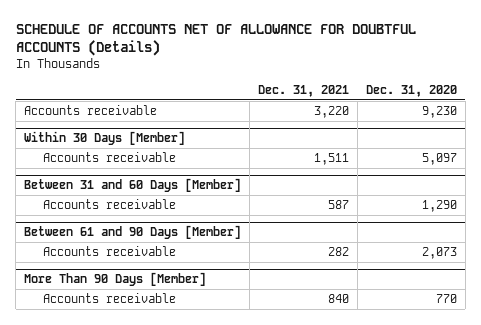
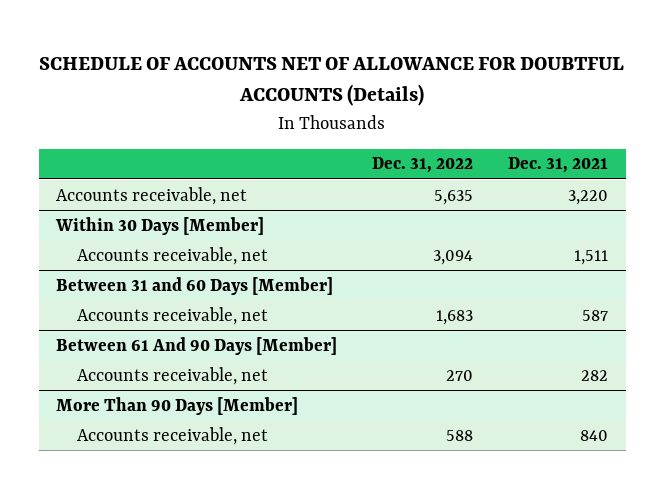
- | Dec. 31, 2021 | Dec. 31, 2020
+ | Dec. 31, 2022 | Dec. 31, 2021
- Accounts receivable | 3,220 | 9,230
+ Accounts receivable, net | 5,635 | 3,220
@ Within 30 Days [Member]
- Accounts receivable | 1,511 | 5,097
+ Accounts receivable, net | 3,094 | 1,511
@ Between 31 and 60 Days [Member]
- Accounts receivable | 587 | 1,290
- Between 61 and 90 Days [Member]
- Accounts receivable | 282 | 2,073
@ Between 31 and 60 Days [Member]
+ Accounts receivable, net | 1,683 | 587
+ Between 61 And 90 Days [Member]
+ Accounts receivable, net | 270 | 282
@ More Than 90 Days [Member]
- Accounts receivable | 840 | 770
+ Accounts receivable, net | 588 | 840

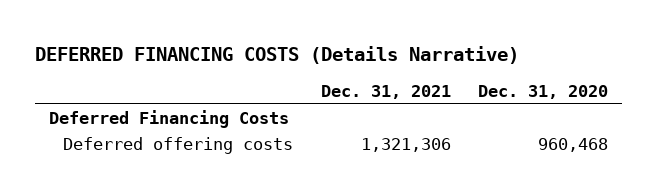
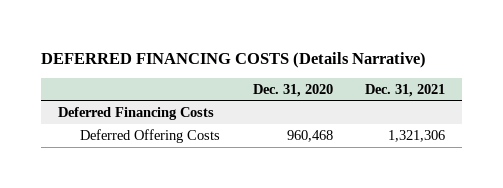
- | Dec. 31, 2021 | Dec. 31, 2020
+ | Dec. 31, 2020 | Dec. 31, 2021
- Deferred offering costs | 1,321,306 | 960,468
+ Deferred Offering Costs | 960,468 | 1,321,306

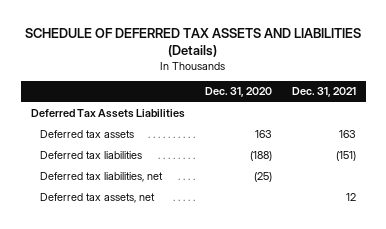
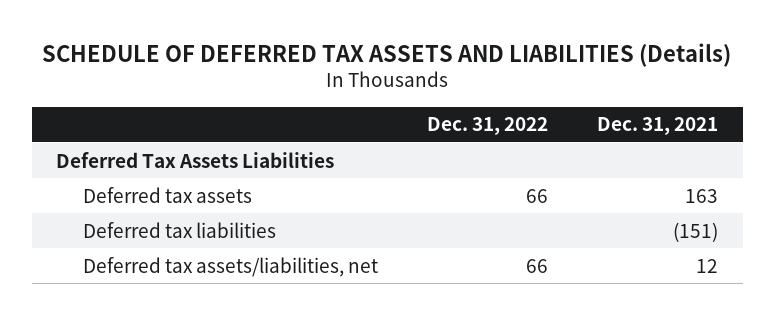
- | Dec. 31, 2020 | Dec. 31, 2021
+ | Dec. 31, 2022 | Dec. 31, 2021
- Deferred tax liabilities, net | (25) |
- Deferred tax assets, net | | 12
+ Deferred tax assets/liabilities, net | 66 | 12

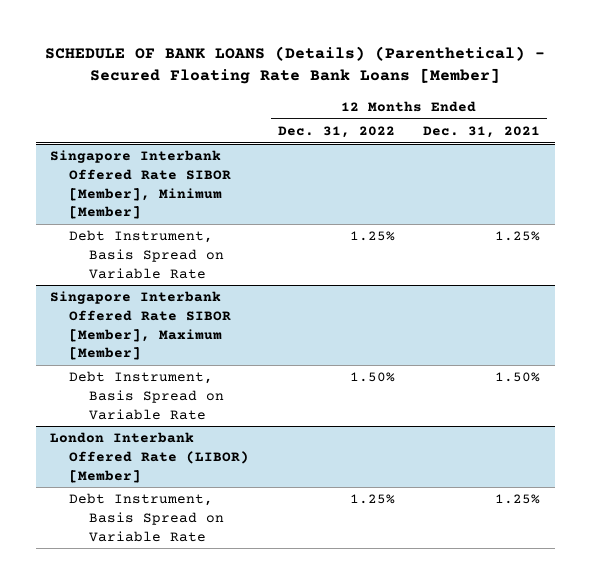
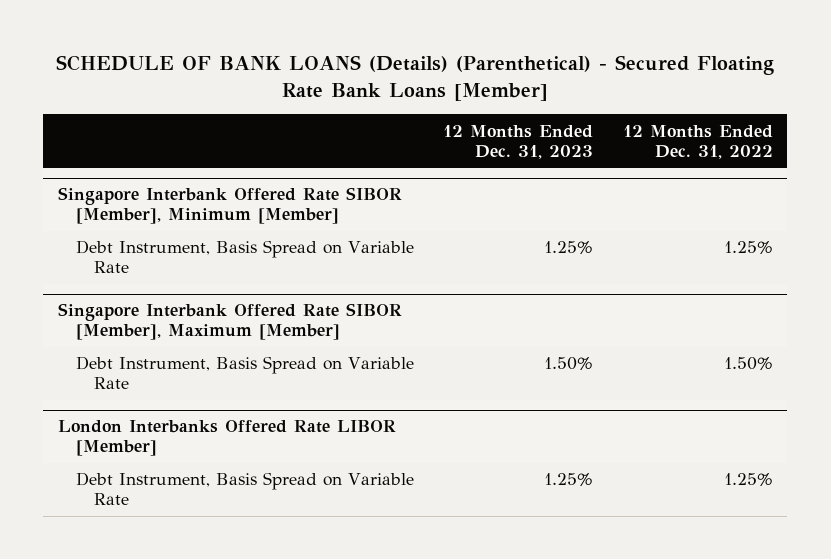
- | 12 Months Ended Dec. 31, 2022 | 12 Months Ended Dec. 31, 2021
+ | 12 Months Ended Dec. 31, 2023 | 12 Months Ended Dec. 31, 2022
- London Interbank Offered Rate (LIBOR) [Member]
+ London Interbanks Offered Rate LIBOR [Member]

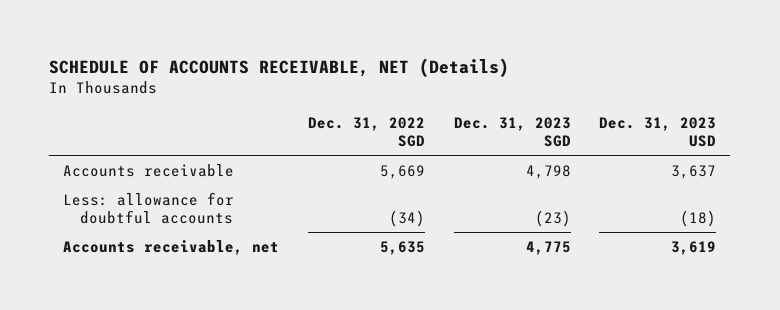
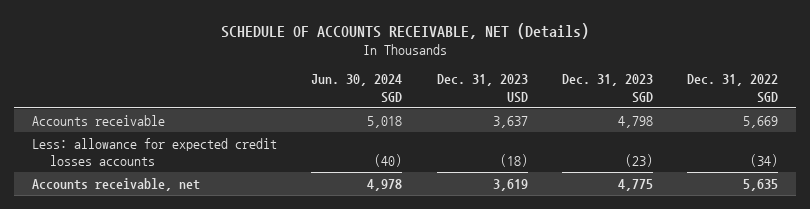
- | Dec. 31, 2022 SGD | Dec. 31, 2023 SGD | Dec. 31, 2023 USD
+ | Jun. 30, 2024 SGD | Dec. 31, 2023 USD | Dec. 31, 2023 SGD | Dec. 31, 2022 SGD
- Less: allowance for doubtful accounts | (34) | (23) | (18)
+ Less: allowance for expected credit losses accounts | (40) | (18) | (23) | (34)

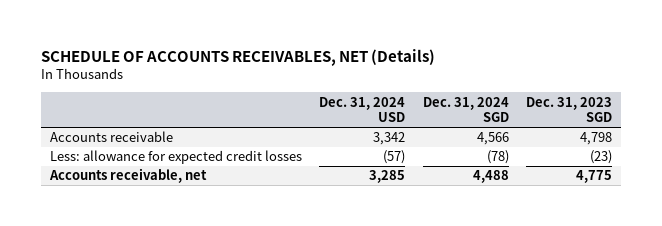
- SCHEDULE OF ACCOUNTS RECEIVABLE, NET (Details)
+ SCHEDULE OF ACCOUNTS RECEIVABLES, NET (Details)
- | Jun. 30, 2024 SGD | Dec. 31, 2023 USD | Dec. 31, 2023 SGD | Dec. 31, 2022 SGD
+ | Dec. 31, 2024 USD | Dec. 31, 2024 SGD | Dec. 31, 2023 SGD
- Less: allowance for expected credit losses accounts | (40) | (18) | (23) | (34)
+ Less: allowance for expected credit losses | (57) | (78) | (23)

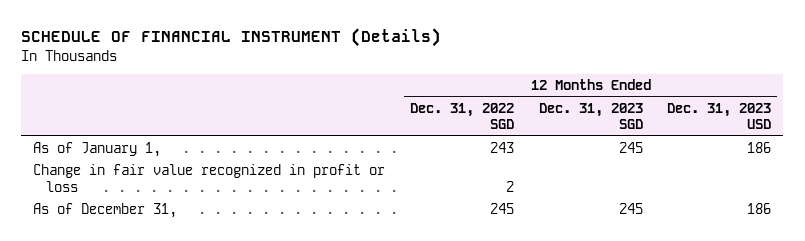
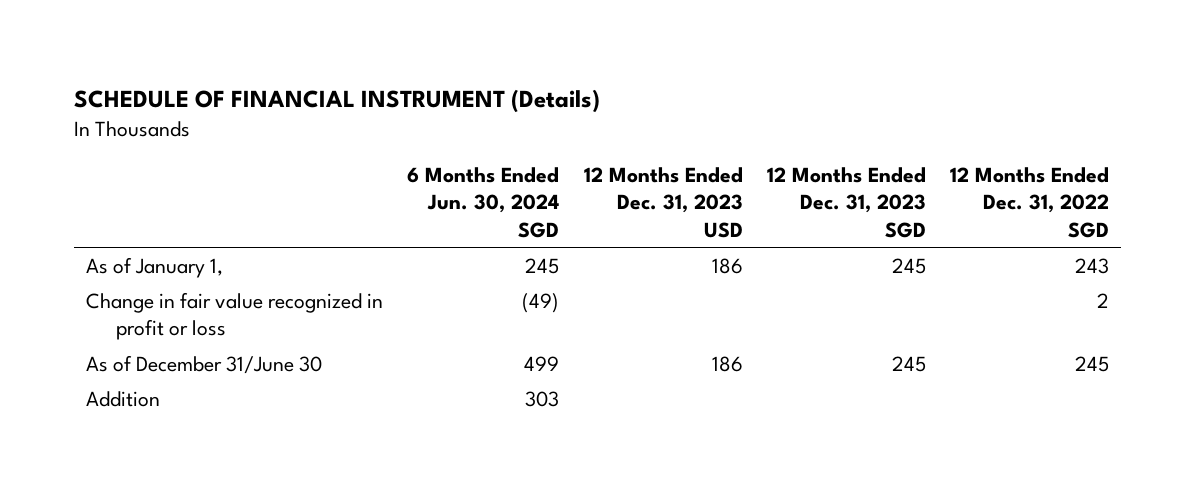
- | 12 Months Ended Dec. 31, 2022 SGD | 12 Months Ended Dec. 31, 2023 SGD | 12 Months Ended Dec. 31, 2023 USD
+ | 6 Months Ended Jun. 30, 2024 SGD | 12 Months Ended Dec. 31, 2023 USD | 12 Months Ended Dec. 31, 2023 SGD | 12 Months Ended Dec. 31, 2022 SGD
- As of December 31, | 245 | 245 | 186
+ As of December 31/June 30 | 499 | 186 | 245 | 245
+ Addition | 303 | | |

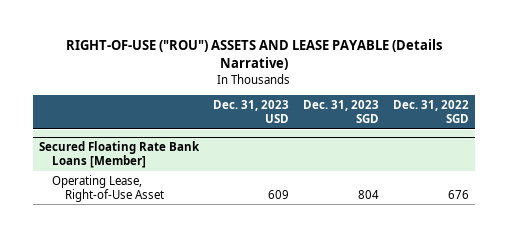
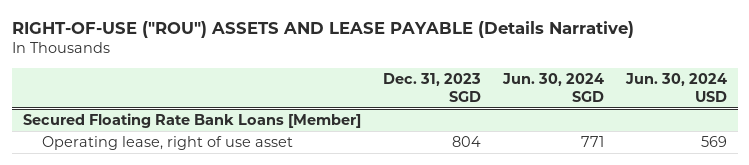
- | Dec. 31, 2023 USD | Dec. 31, 2023 SGD | Dec. 31, 2022 SGD
+ | Dec. 31, 2023 SGD | Jun. 30, 2024 SGD | Jun. 30, 2024 USD
@ Secured Floating Rate Bank Loans [Member]
- Operating Lease, Right-of-Use Asset | 609 | 804 | 676
+ Operating lease, right of use asset | 804 | 771 | 569

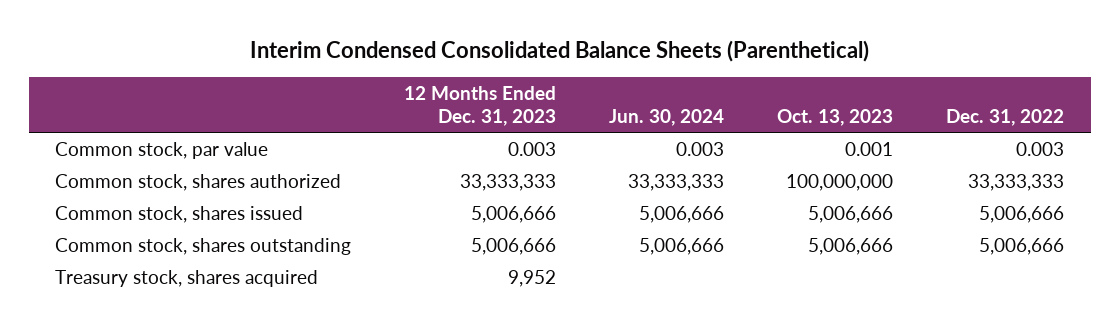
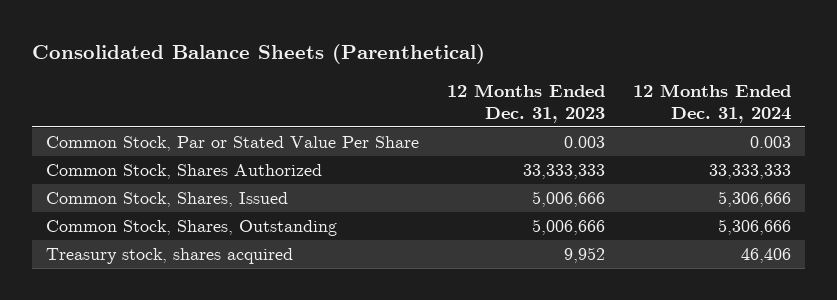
- Interim Condensed Consolidated Balance Sheets (Parenthetical)
+ Consolidated Balance Sheets (Parenthetical)
- | 12 Months Ended Dec. 31, 2023 | Jun. 30, 2024 | Oct. 13, 2023 | Dec. 31, 2022
+ | 12 Months Ended Dec. 31, 2023 | 12 Months Ended Dec. 31, 2024
- Common stock, par value | 0.003 | 0.003 | 0.001 | 0.003
- Common stock, shares authorized | 33,333,333 | 33,333,333 | 100,000,000 | 33,333,333
- Common stock, shares issued | 5,006,666 | 5,006,666 | 5,006,666 | 5,006,666
- Common stock, shares outstanding | 5,006,666 | 5,006,666 | 5,006,666 | 5,006,666
+ Common Stock, Par or Stated Value Per Share | 0.003 | 0.003
+ Common Stock, Shares Authorized | 33,333,333 | 33,333,333
+ Common Stock, Shares, Issued | 5,006,666 | 5,306,666
+ Common Stock, Shares, Outstanding | 5,006,666 | 5,306,666

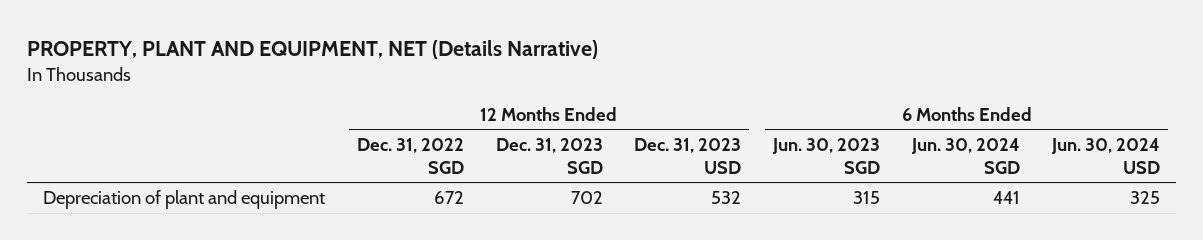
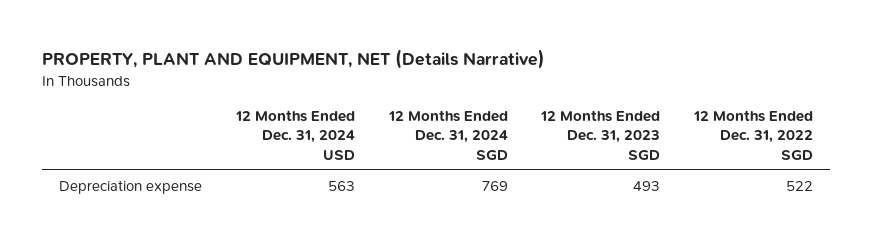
- | 12 Months Ended Dec. 31, 2022 SGD | 12 Months Ended Dec. 31, 2023 SGD | 12 Months Ended Dec. 31, 2023 USD | 6 Months Ended Jun. 30, 2023 SGD | 6 Months Ended Jun. 30, 2024 SGD | 6 Months Ended Jun. 30, 2024 USD
+ | 12 Months Ended Dec. 31, 2024 USD | 12 Months Ended Dec. 31, 2024 SGD | 12 Months Ended Dec. 31, 2023 SGD | 12 Months Ended Dec. 31, 2022 SGD
- Depreciation of plant and equipment | 672 | 702 | 532 | 315 | 441 | 325
+ Depreciation expense | 563 | 769 | 493 | 522

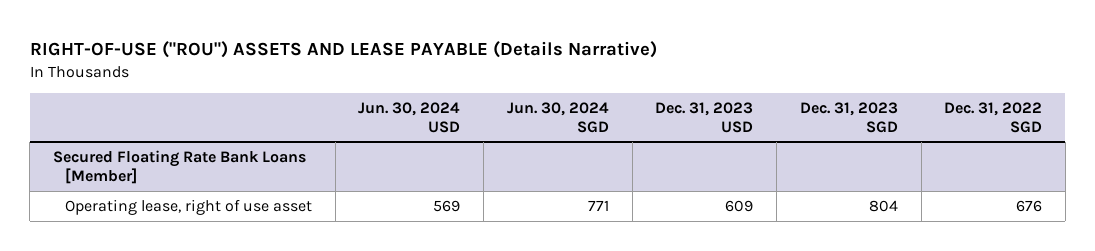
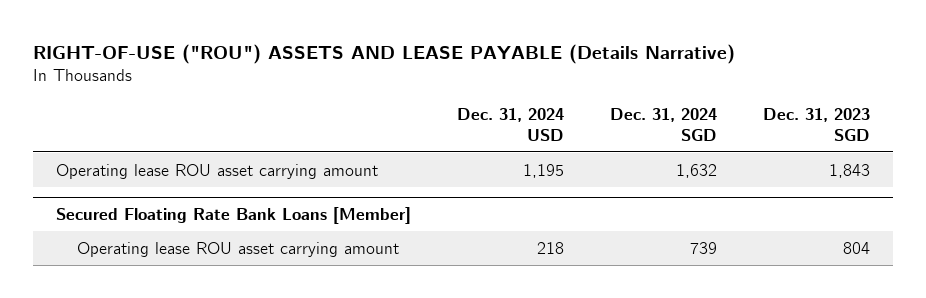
- | Jun. 30, 2024 USD | Jun. 30, 2024 SGD | Dec. 31, 2023 USD | Dec. 31, 2023 SGD | Dec. 31, 2022 SGD
+ | Dec. 31, 2024 USD | Dec. 31, 2024 SGD | Dec. 31, 2023 SGD
+ Operating lease ROU asset carrying amount | 1,195 | 1,632 | 1,843
@ Secured Floating Rate Bank Loans [Member]
- Operating lease, right of use asset | 569 | 771 | 609 | 804 | 676
+ Operating lease ROU asset carrying amount | 218 | 739 | 804

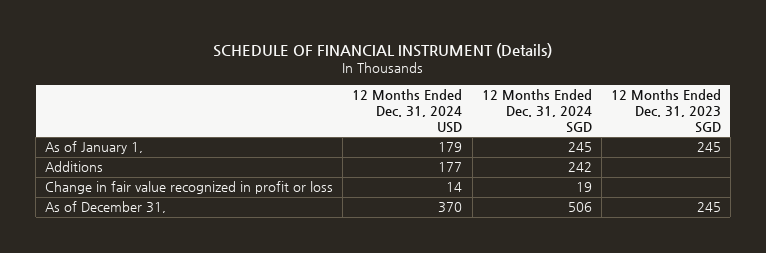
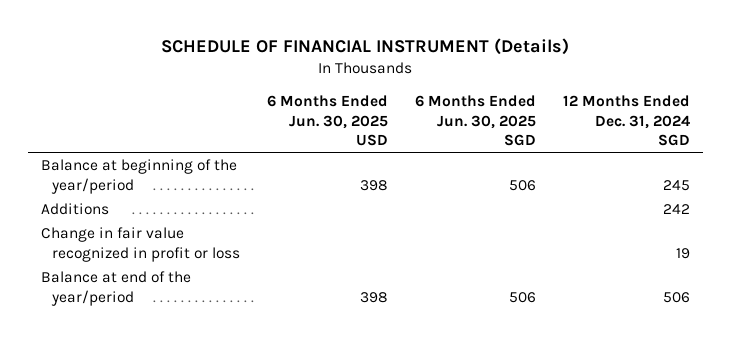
- | 12 Months Ended Dec. 31, 2024 USD | 12 Months Ended Dec. 31, 2024 SGD | 12 Months Ended Dec. 31, 2023 SGD
+ | 6 Months Ended Jun. 30, 2025 USD | 6 Months Ended Jun. 30, 2025 SGD | 12 Months Ended Dec. 31, 2024 SGD
- As of January 1, | 179 | 245 | 245
+ Balance at beginning of the year/period | 398 | 506 | 245
- As of December 31, | 370 | 506 | 245
+ Balance at end of the year/period | 398 | 506 | 506

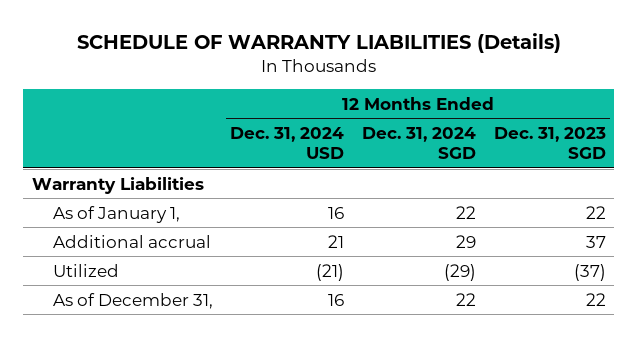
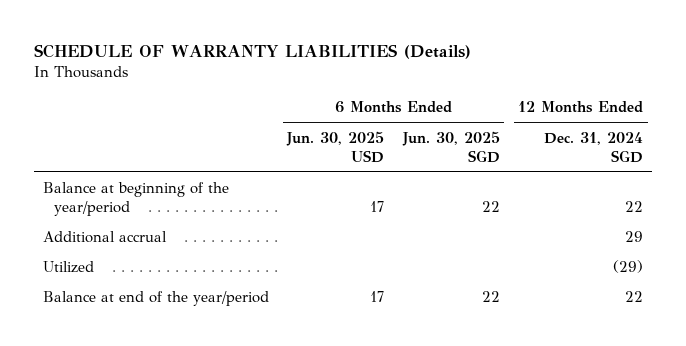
- | 12 Months Ended Dec. 31, 2024 USD | 12 Months Ended Dec. 31, 2024 SGD | 12 Months Ended Dec. 31, 2023 SGD
+ | 6 Months Ended Jun. 30, 2025 USD | 6 Months Ended Jun. 30, 2025 SGD | 12 Months Ended Dec. 31, 2024 SGD
- Warranty Liabilities
- As of January 1, | 16 | 22 | 22
+ Balance at beginning of the year/period | 17 | 22 | 22
- As of December 31, | 16 | 22 | 22
+ Balance at end of the year/period | 17 | 22 | 22

